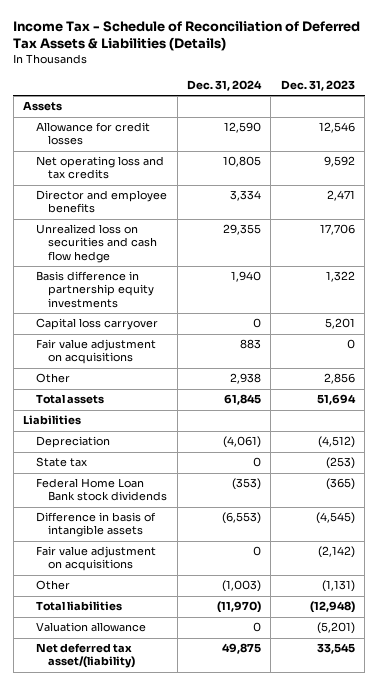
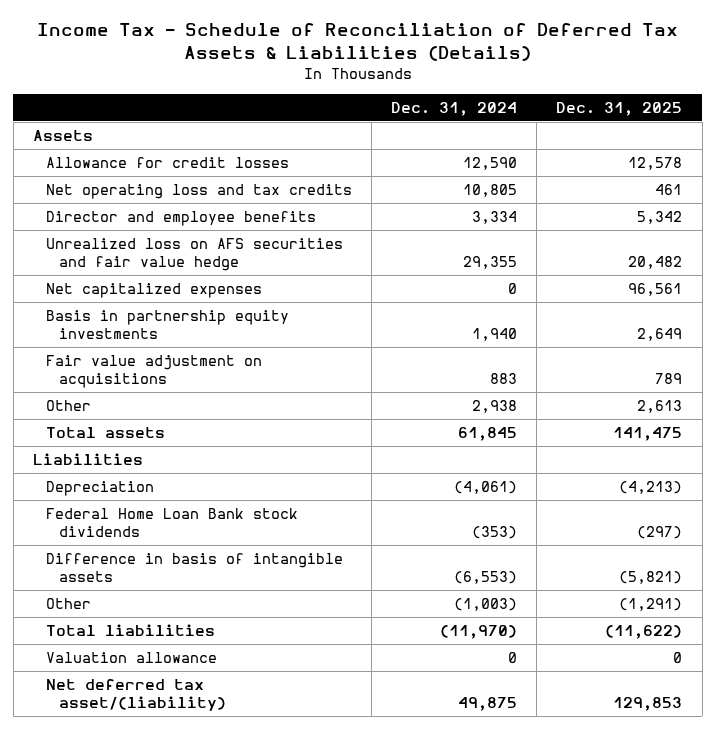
- | Dec. 31, 2024 | Dec. 31, 2023
+ | Dec. 31, 2024 | Dec. 31, 2025
- Unrealized loss on securities and cash flow hedge | 29,355 | 17,706
- Basis difference in partnership equity investments | 1,940 | 1,322
- Capital loss carryover | 0 | 5,201
+ Unrealized loss on AFS securities and fair value hedge | 29,355 | 20,482
+ Net capitalized expenses | 0 | 96,561
+ Basis in partnership equity investments | 1,940 | 2,649
- State tax | 0 | (253)
- Fair value adjustment on acquisitions | 0 | (2,142)

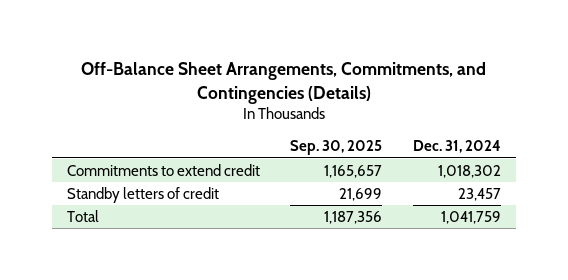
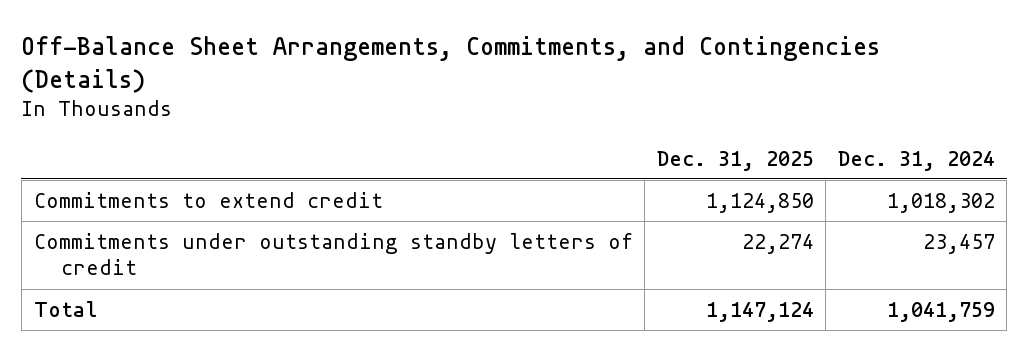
- | Sep. 30, 2025 | Dec. 31, 2024
+ | Dec. 31, 2025 | Dec. 31, 2024
- Standby letters of credit | 21,699 | 23,457
+ Commitments under outstanding standby letters of credit | 22,274 | 23,457

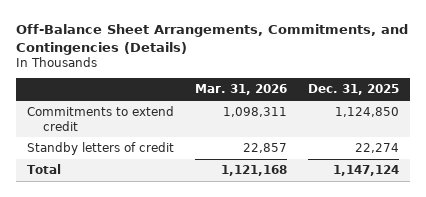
- | Dec. 31, 2025 | Dec. 31, 2024
+ | Mar. 31, 2026 | Dec. 31, 2025
- Commitments under outstanding standby letters of credit | 22,274 | 23,457
+ Standby letters of credit | 22,857 | 22,274

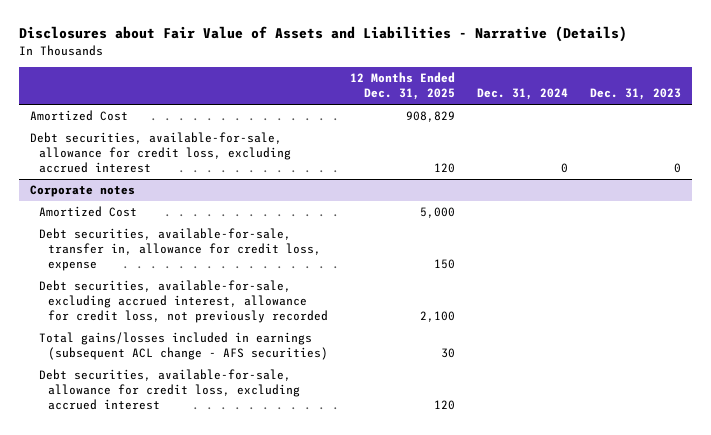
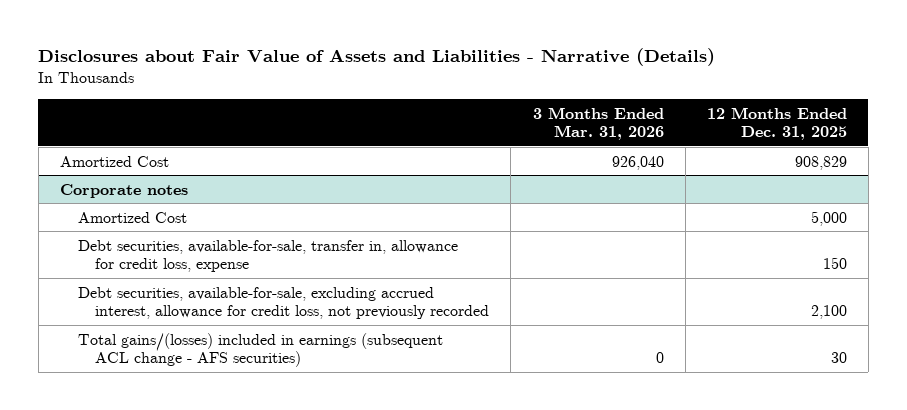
- | 12 Months Ended Dec. 31, 2025 | Dec. 31, 2024 | Dec. 31, 2023
+ | 3 Months Ended Mar. 31, 2026 | 12 Months Ended Dec. 31, 2025
- Debt securities, available-for-sale, allowance for credit loss, excluding accrued interest | 120 | 0 | 0
@ Corporate notes
- Total gains/losses included in earnings (subsequent ACL change - AFS securities) | 30 | |
- Debt securities, available-for-sale, allowance for credit loss, excluding accrued interest | 120 | |
+ Total gains/(losses) included in earnings (subsequent ACL change - AFS securities) | 0 | 30

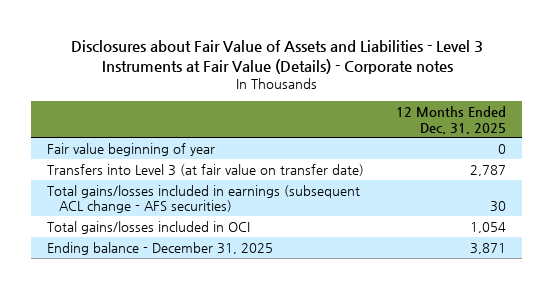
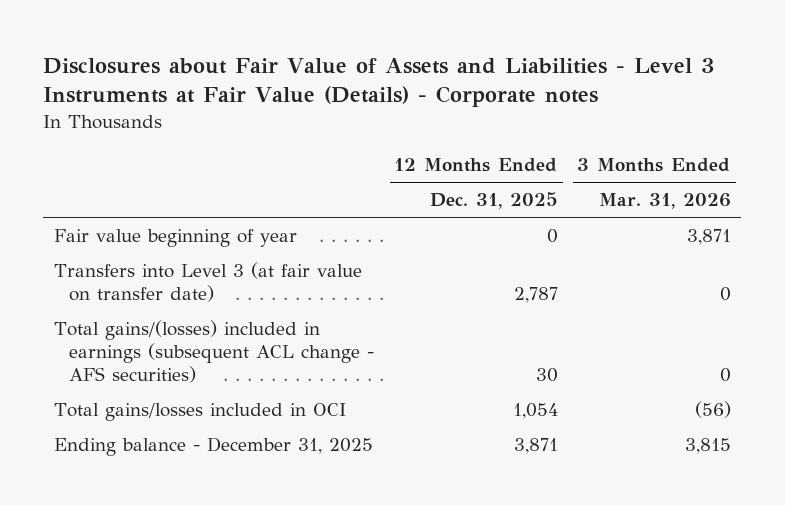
- | 12 Months Ended Dec. 31, 2025
+ | 12 Months Ended Dec. 31, 2025 | 3 Months Ended Mar. 31, 2026
- Total gains/losses included in earnings (subsequent ACL change - AFS securities) | 30
+ Total gains/(losses) included in earnings (subsequent ACL change - AFS securities) | 30 | 0

